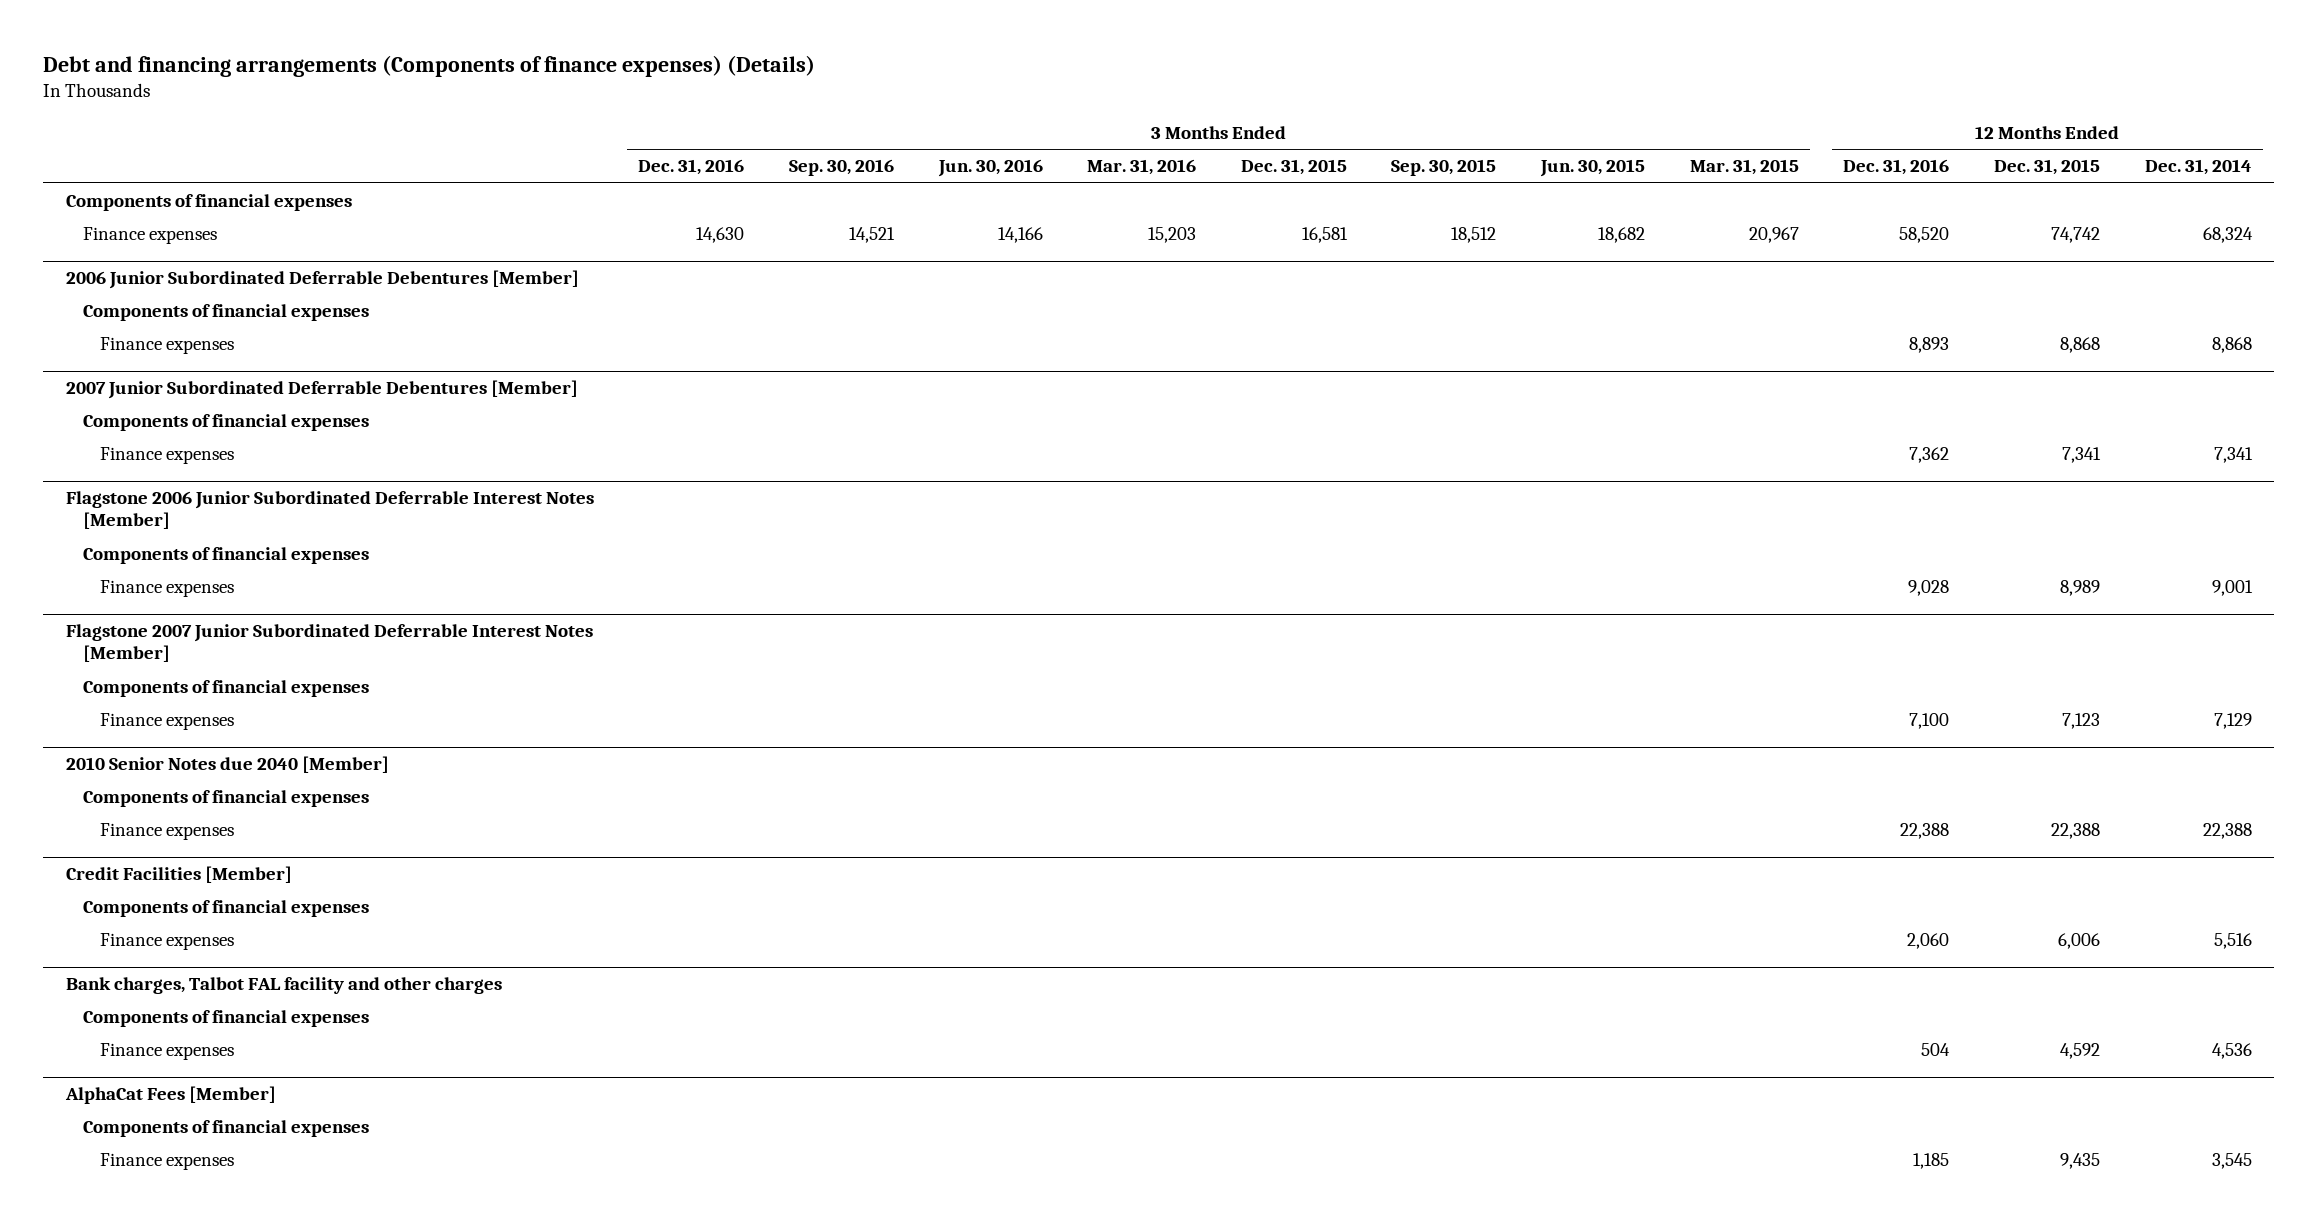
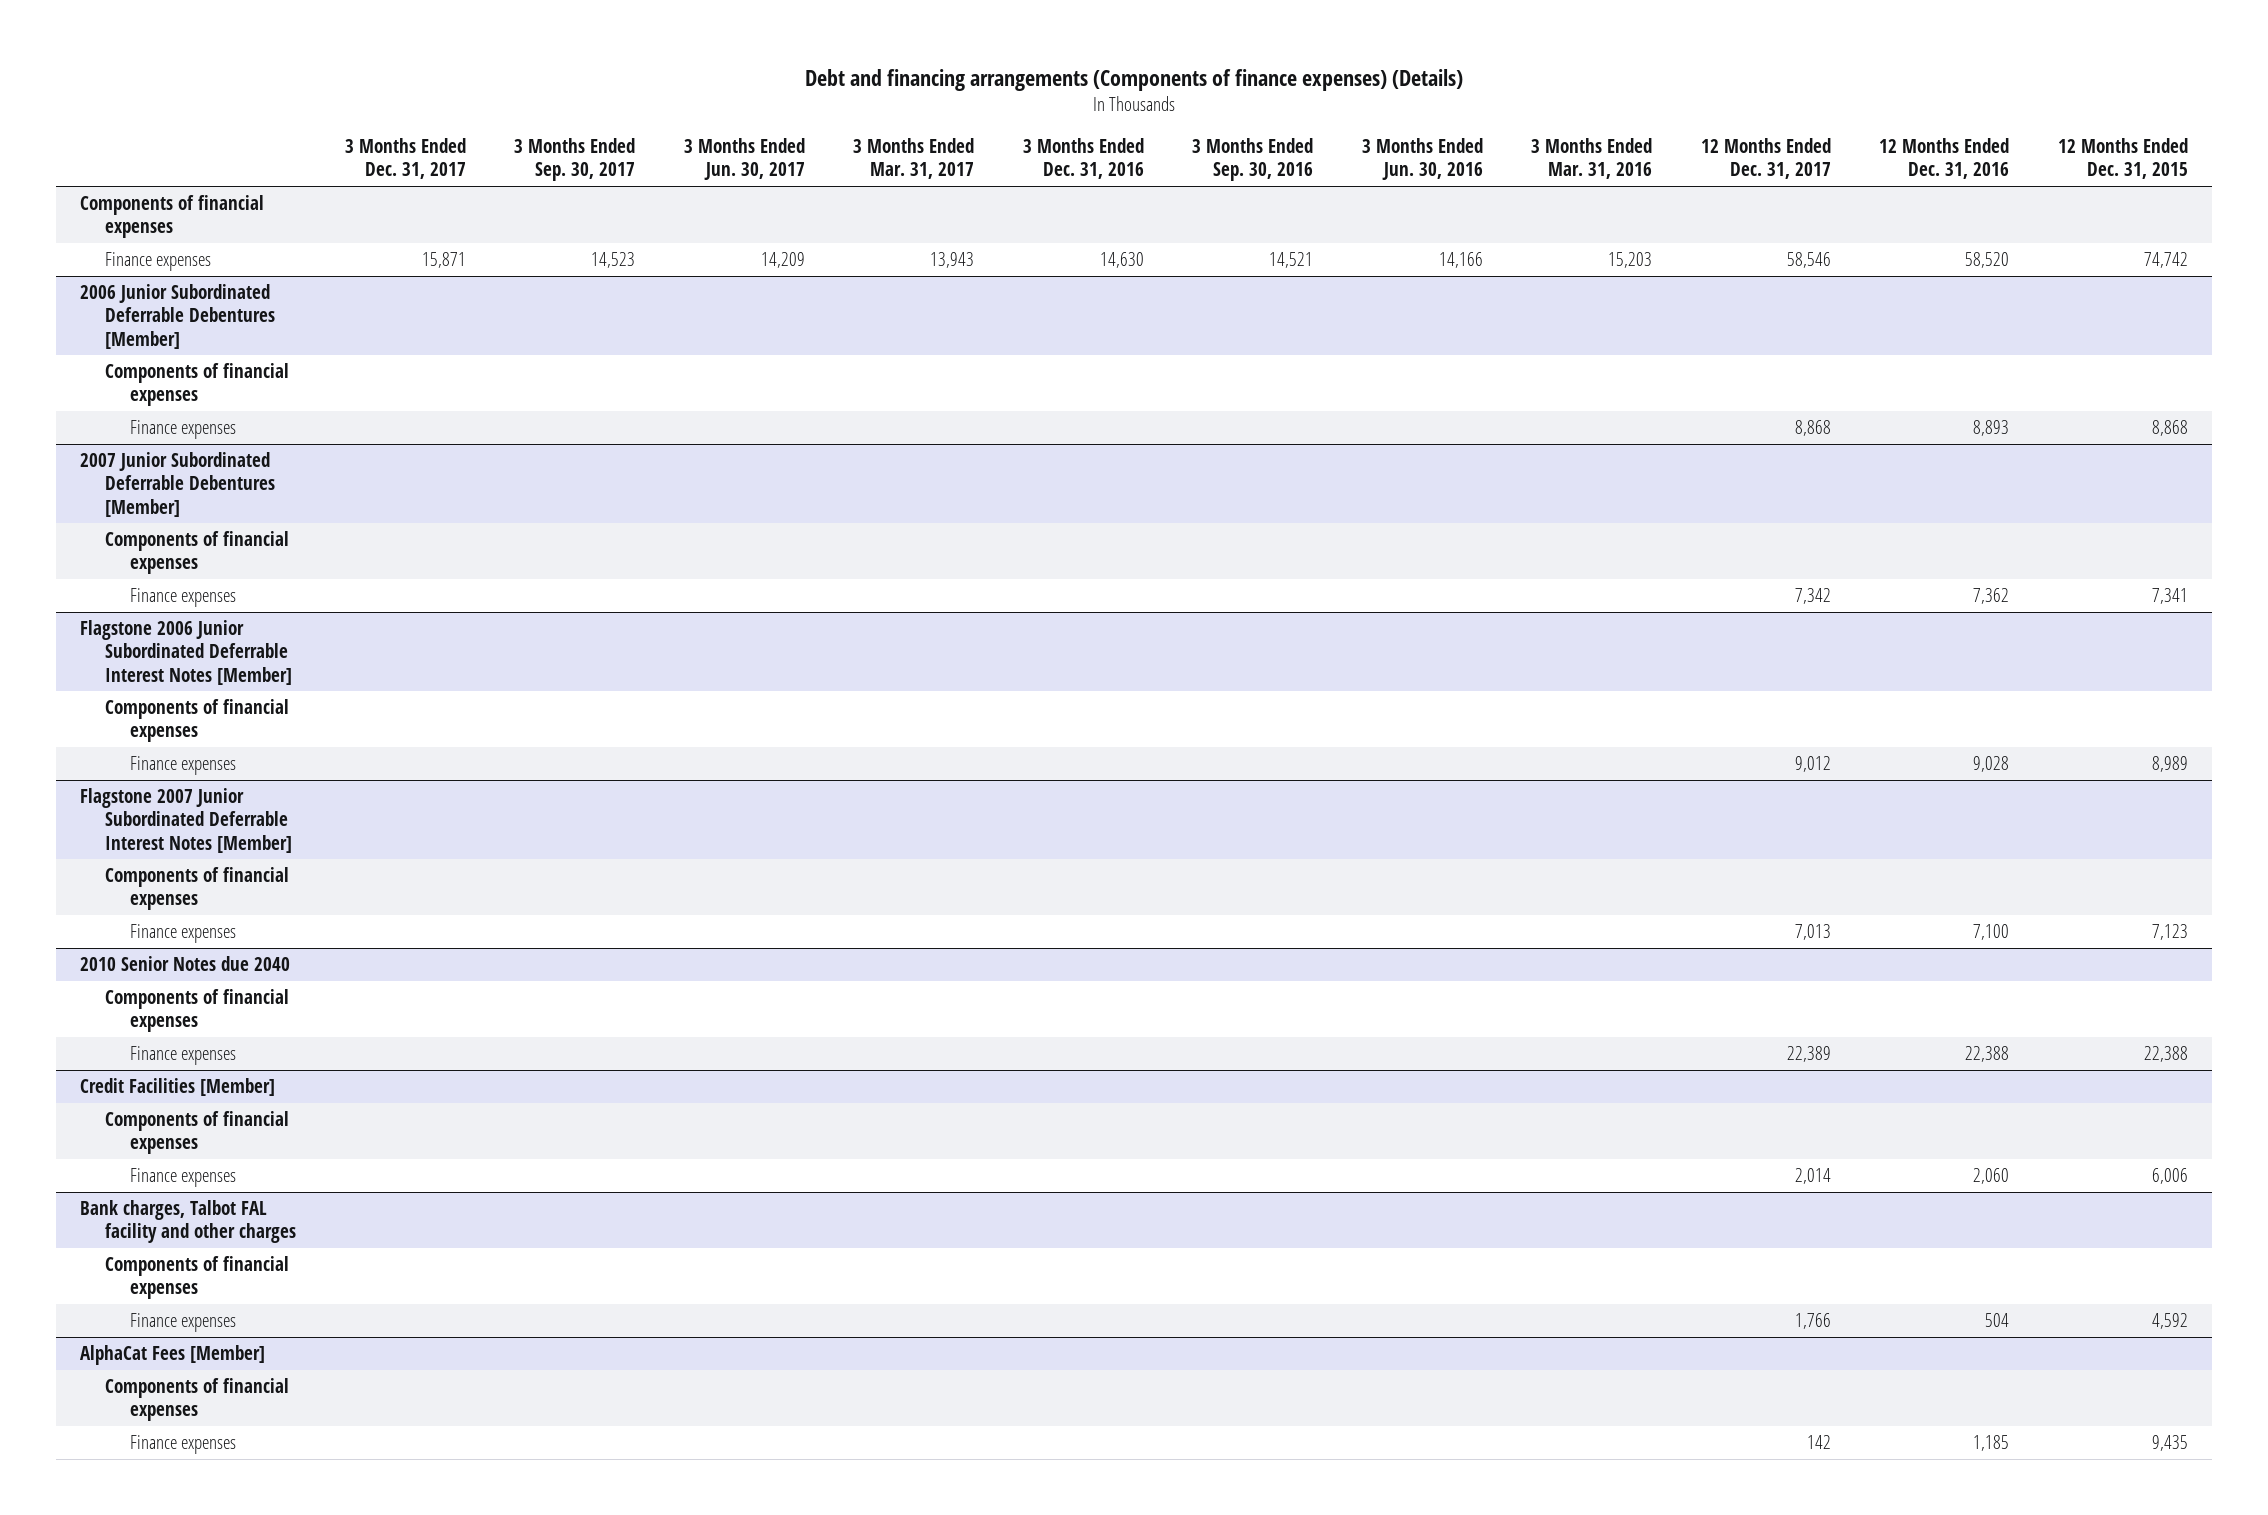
- | 3 Months Ended Dec. 31, 2016 | 3 Months Ended Sep. 30, 2016 | 3 Months Ended Jun. 30, 2016 | 3 Months Ended Mar. 31, 2016 | 3 Months Ended Dec. 31, 2015 | 3 Months Ended Sep. 30, 2015 | 3 Months Ended Jun. 30, 2015 | 3 Months Ended Mar. 31, 2015 | 12 Months Ended Dec. 31, 2016 | 12 Months Ended Dec. 31, 2015 | 12 Months Ended Dec. 31, 2014
+ | 3 Months Ended Dec. 31, 2017 | 3 Months Ended Sep. 30, 2017 | 3 Months Ended Jun. 30, 2017 | 3 Months Ended Mar. 31, 2017 | 3 Months Ended Dec. 31, 2016 | 3 Months Ended Sep. 30, 2016 | 3 Months Ended Jun. 30, 2016 | 3 Months Ended Mar. 31, 2016 | 12 Months Ended Dec. 31, 2017 | 12 Months Ended Dec. 31, 2016 | 12 Months Ended Dec. 31, 2015
- 2010 Senior Notes due 2040 [Member]
+ 2010 Senior Notes due 2040

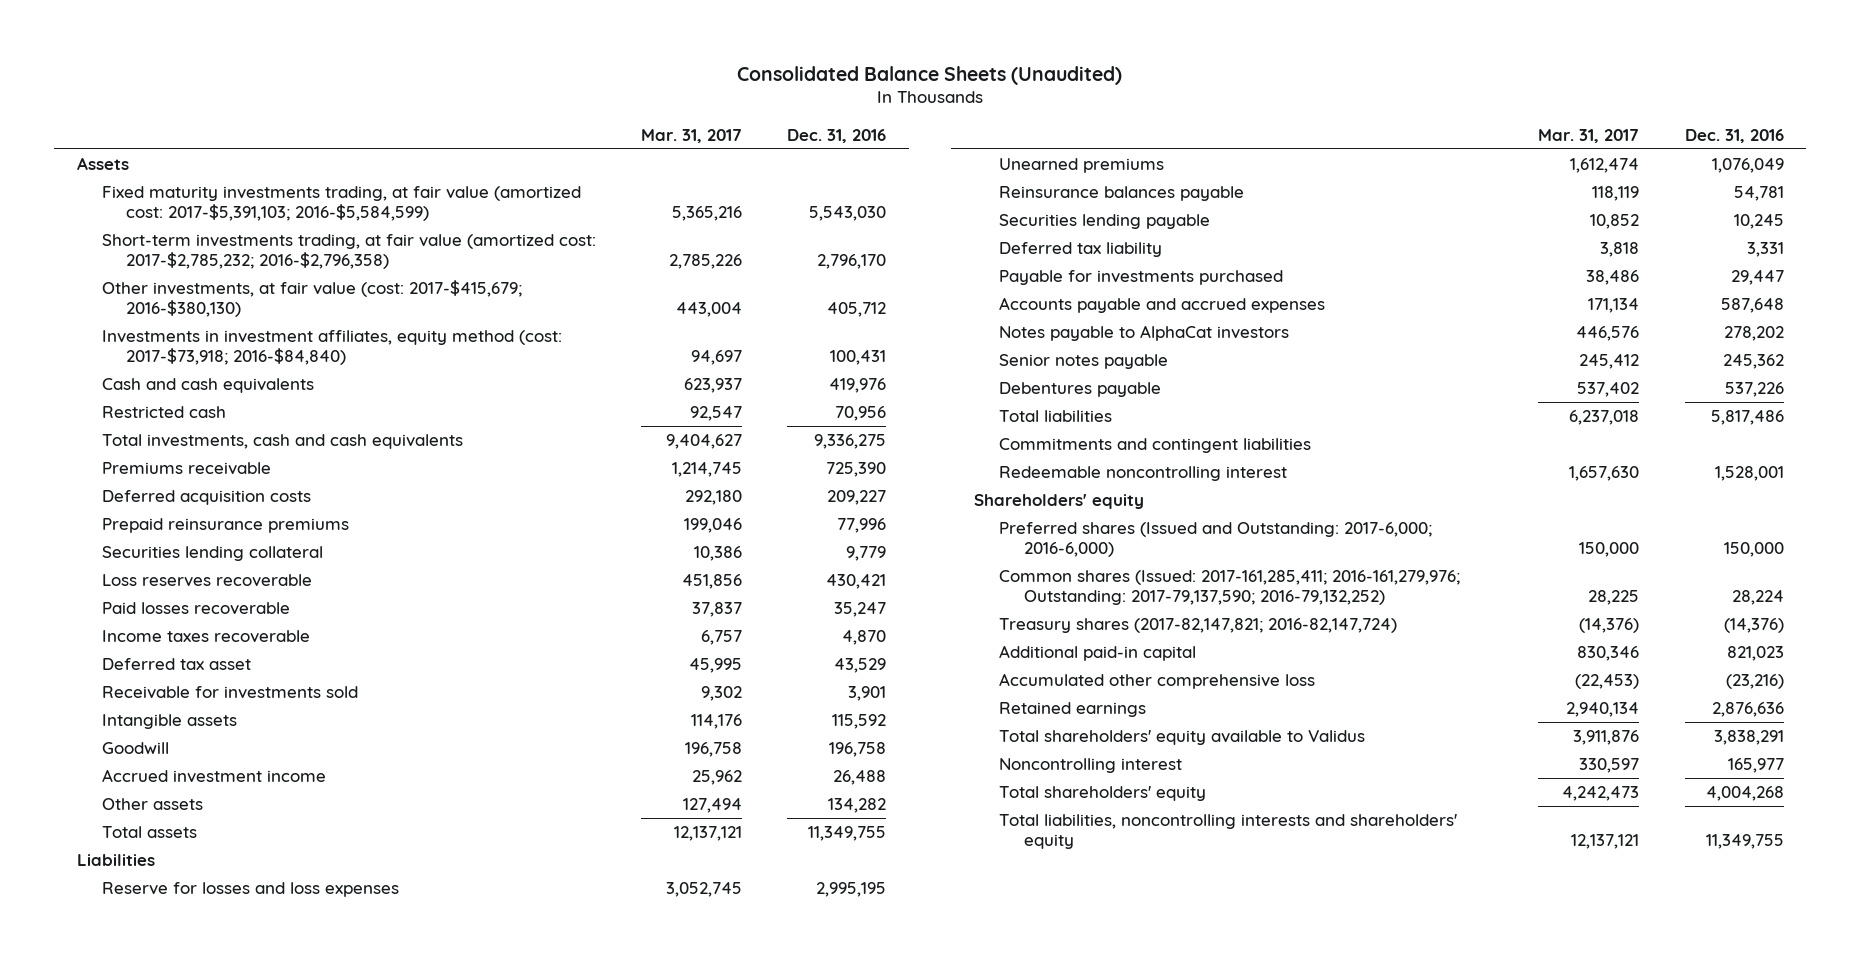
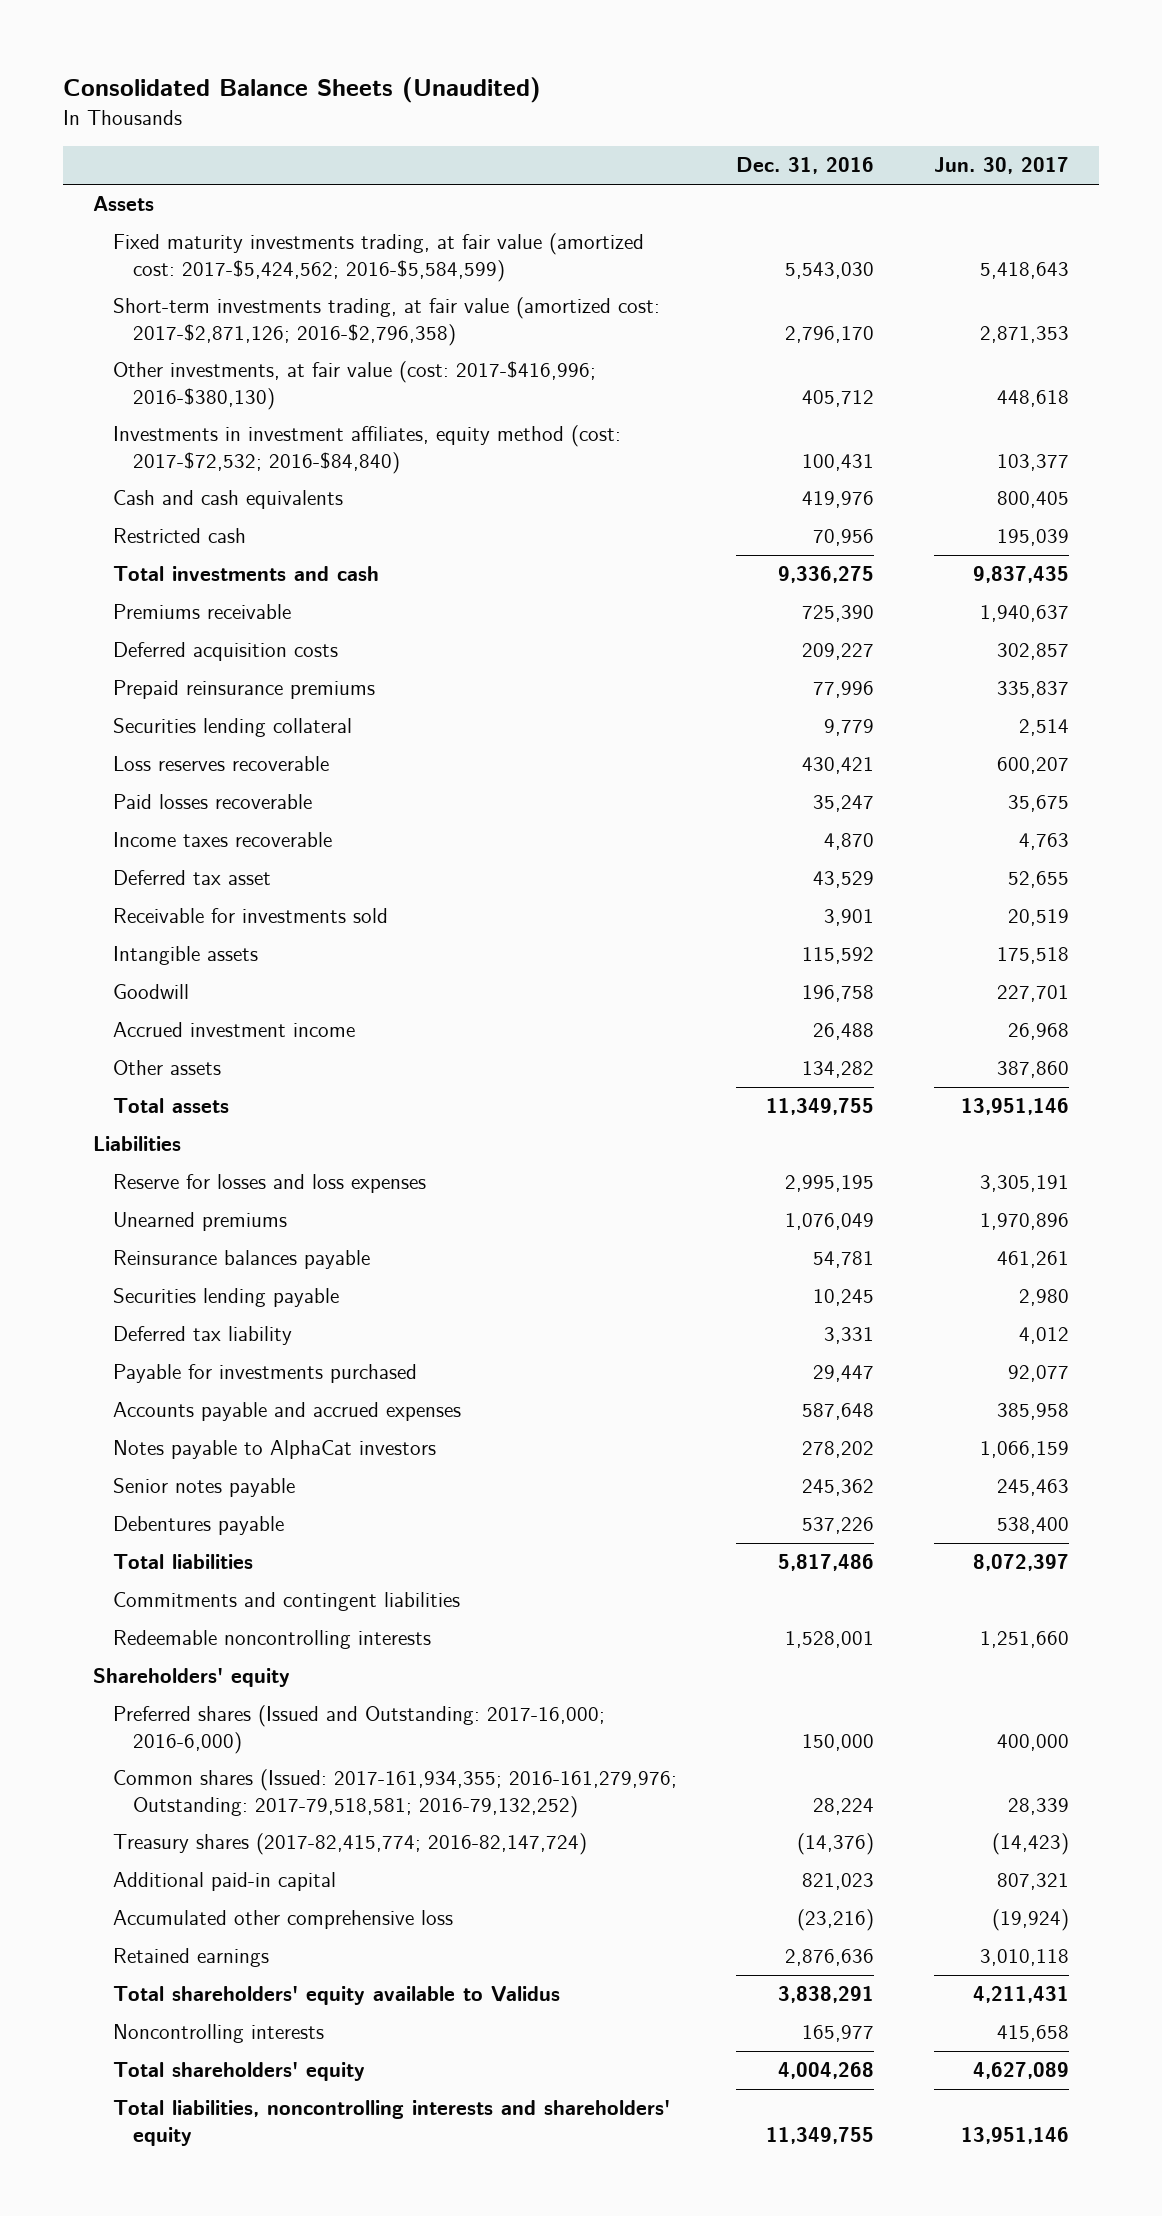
- | Mar. 31, 2017 | Dec. 31, 2016
+ | Dec. 31, 2016 | Jun. 30, 2017
- Fixed maturity investments trading, at fair value (amortized cost: 2017-$5,391,103; 2016-$5,584,599) | 5,365,216 | 5,543,030
- Short-term investments trading, at fair value (amortized cost: 2017-$2,785,232; 2016-$2,796,358) | 2,785,226 | 2,796,170
- Other investments, at fair value (cost: 2017-$415,679; 2016-$380,130) | 443,004 | 405,712
- Investments in investment affiliates, equity method (cost: 2017-$73,918; 2016-$84,840) | 94,697 | 100,431
+ Fixed maturity investments trading, at fair value (amortized cost: 2017-$5,424,562; 2016-$5,584,599) | 5,543,030 | 5,418,643
+ Short-term investments trading, at fair value (amortized cost: 2017-$2,871,126; 2016-$2,796,358) | 2,796,170 | 2,871,353
+ Other investments, at fair value (cost: 2017-$416,996; 2016-$380,130) | 405,712 | 448,618
+ Investments in investment affiliates, equity method (cost: 2017-$72,532; 2016-$84,840) | 100,431 | 103,377
- Total investments, cash and cash equivalents | 9,404,627 | 9,336,275
+ Total investments and cash | 9,336,275 | 9,837,435
- Redeemable noncontrolling interest | 1,657,630 | 1,528,001
+ Redeemable noncontrolling interests | 1,528,001 | 1,251,660
- Preferred shares (Issued and Outstanding: 2017-6,000; 2016-6,000) | 150,000 | 150,000
- Common shares (Issued: 2017-161,285,411; 2016-161,279,976; Outstanding: 2017-79,137,590; 2016-79,132,252) | 28,225 | 28,224
- Treasury shares (2017-82,147,821; 2016-82,147,724) | (14,376) | (14,376)
+ Preferred shares (Issued and Outstanding: 2017-16,000; 2016-6,000) | 150,000 | 400,000
+ Common shares (Issued: 2017-161,934,355; 2016-161,279,976; Outstanding: 2017-79,518,581; 2016-79,132,252) | 28,224 | 28,339
+ Treasury shares (2017-82,415,774; 2016-82,147,724) | (14,376) | (14,423)
- Noncontrolling interest | 330,597 | 165,977
+ Noncontrolling interests | 165,977 | 415,658

